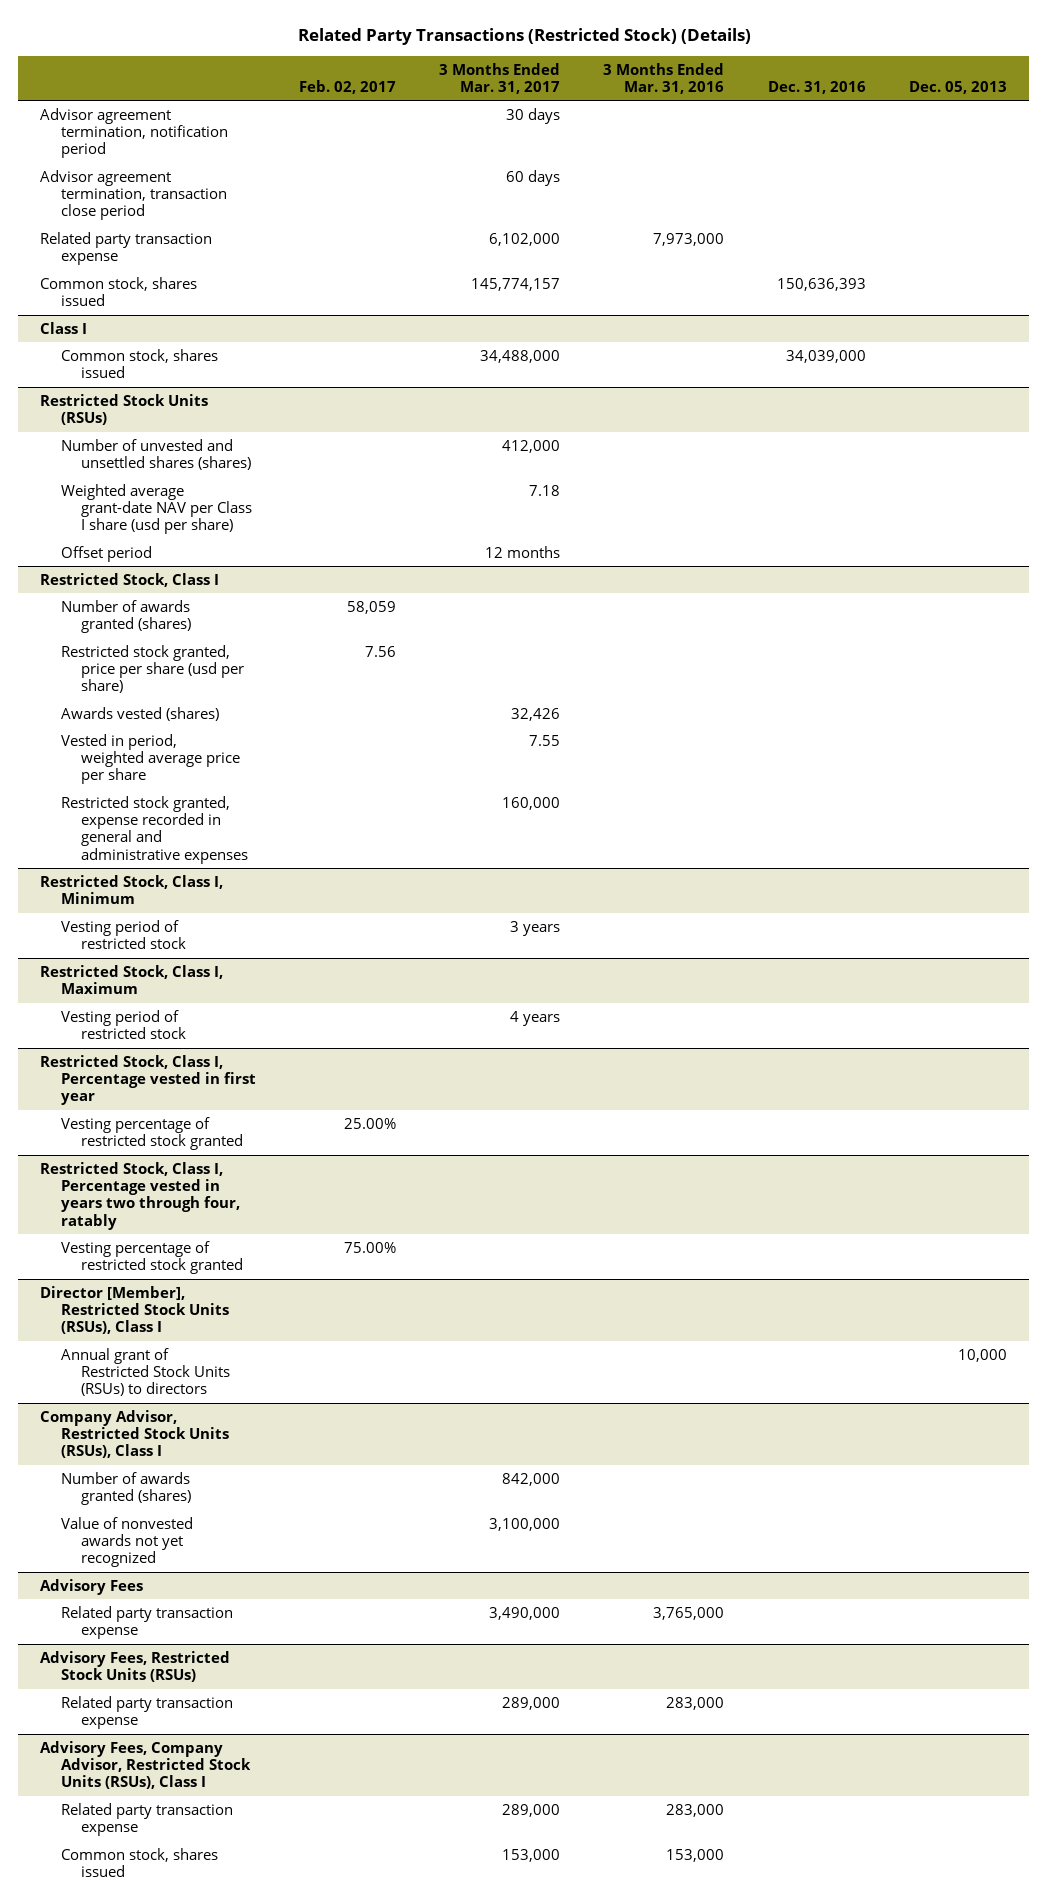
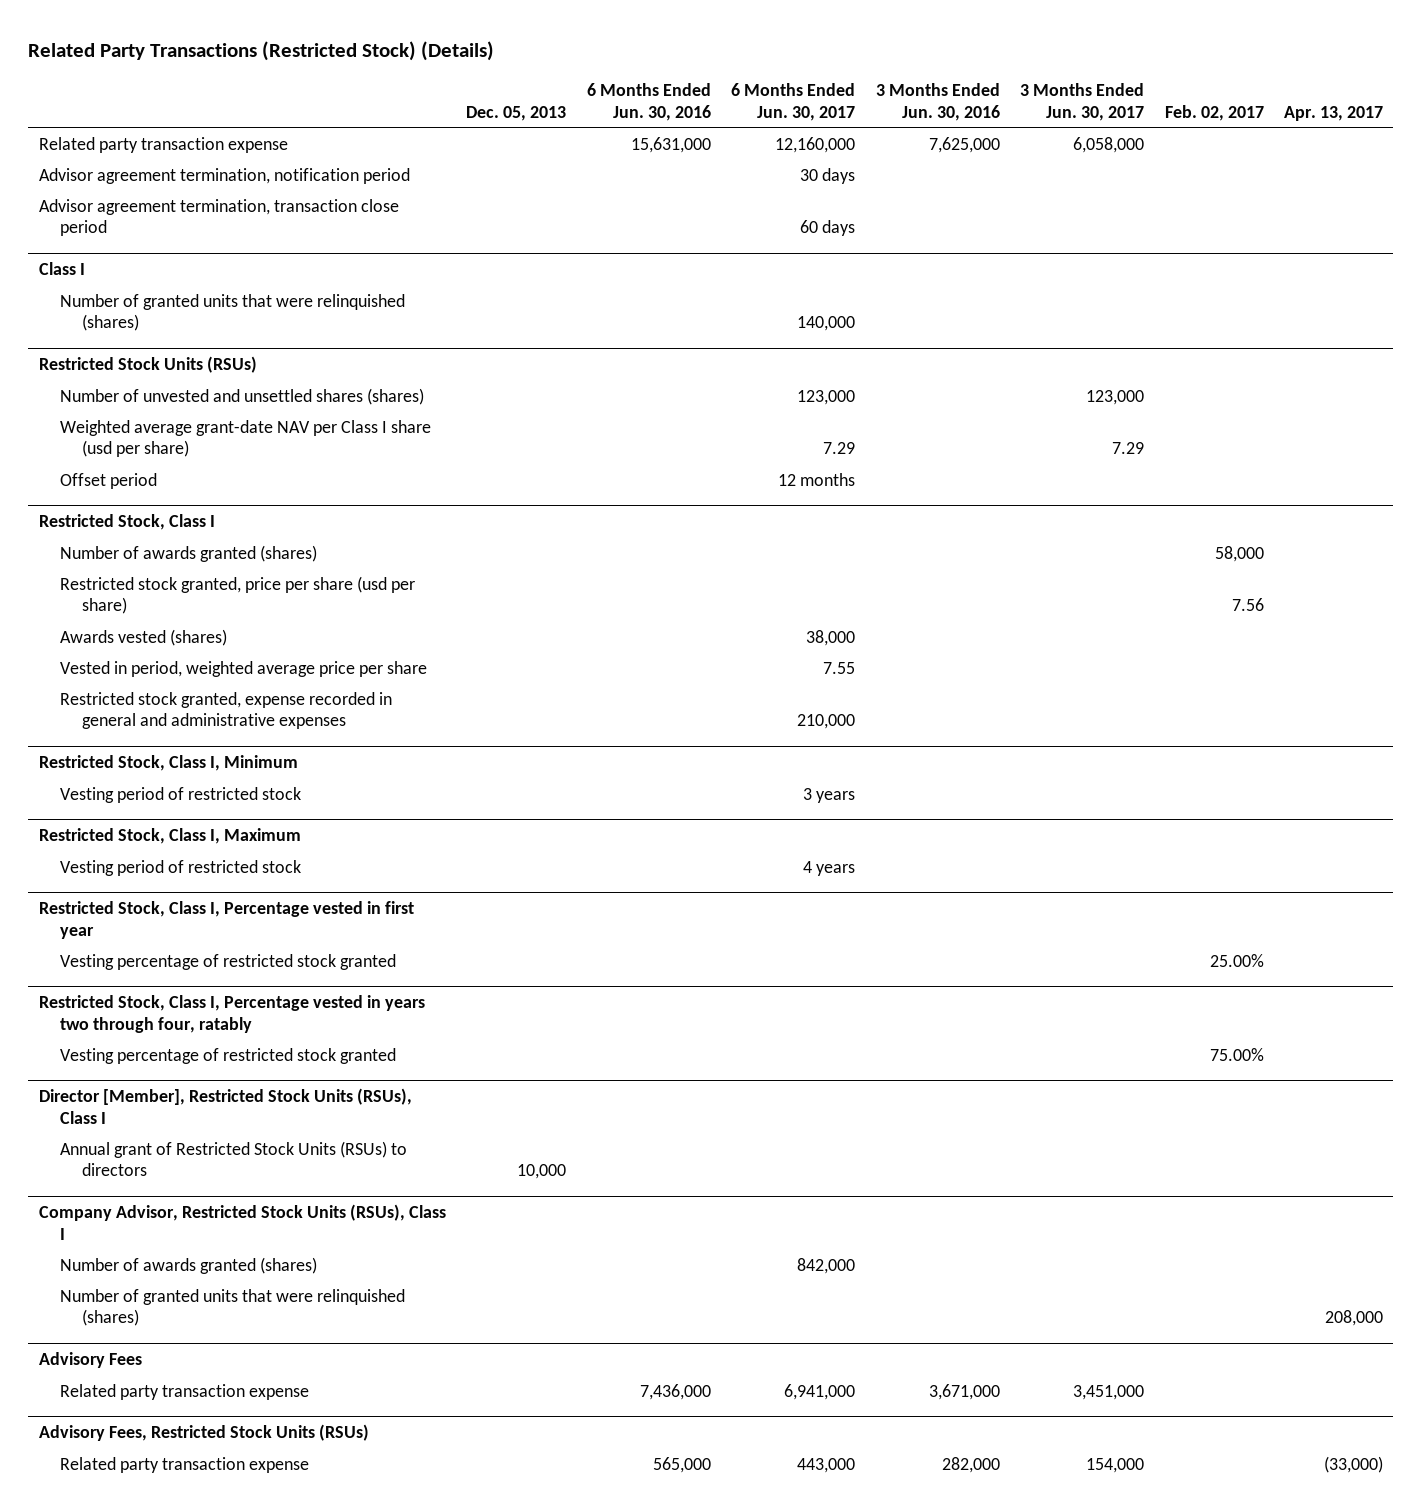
- | Feb. 02, 2017 | 3 Months Ended Mar. 31, 2017 | 3 Months Ended Mar. 31, 2016 | Dec. 31, 2016 | Dec. 05, 2013
+ | Dec. 05, 2013 | 6 Months Ended Jun. 30, 2016 | 6 Months Ended Jun. 30, 2017 | 3 Months Ended Jun. 30, 2016 | 3 Months Ended Jun. 30, 2017 | Feb. 02, 2017 | Apr. 13, 2017
moved up: Related party transaction expense | | 15,631,000 | 12,160,000 | 7,625,000 | 6,058,000 | |
- Common stock, shares issued | | 145,774,157 | | 150,636,393 |
@ Class I
- Common stock, shares issued | | 34,488,000 | | 34,039,000 |
+ Number of granted units that were relinquished (shares) | | | 140,000 | | | |
@ Restricted Stock, Class I
- Number of awards granted (shares) | 58,059 | | | |
+ Number of awards granted (shares) | | | | | | 58,000 |
@ Company Advisor, Restricted Stock Units (RSUs), Class I
- Value of nonvested awards not yet recognized | | 3,100,000 | | |
+ Number of granted units that were relinquished (shares) | | | | | | | 208,000
- Advisory Fees, Company Advisor, Restricted Stock Units (RSUs), Class I
- Related party transaction expense | | 289,000 | 283,000 | |
- Common stock, shares issued | | 153,000 | 153,000 | |

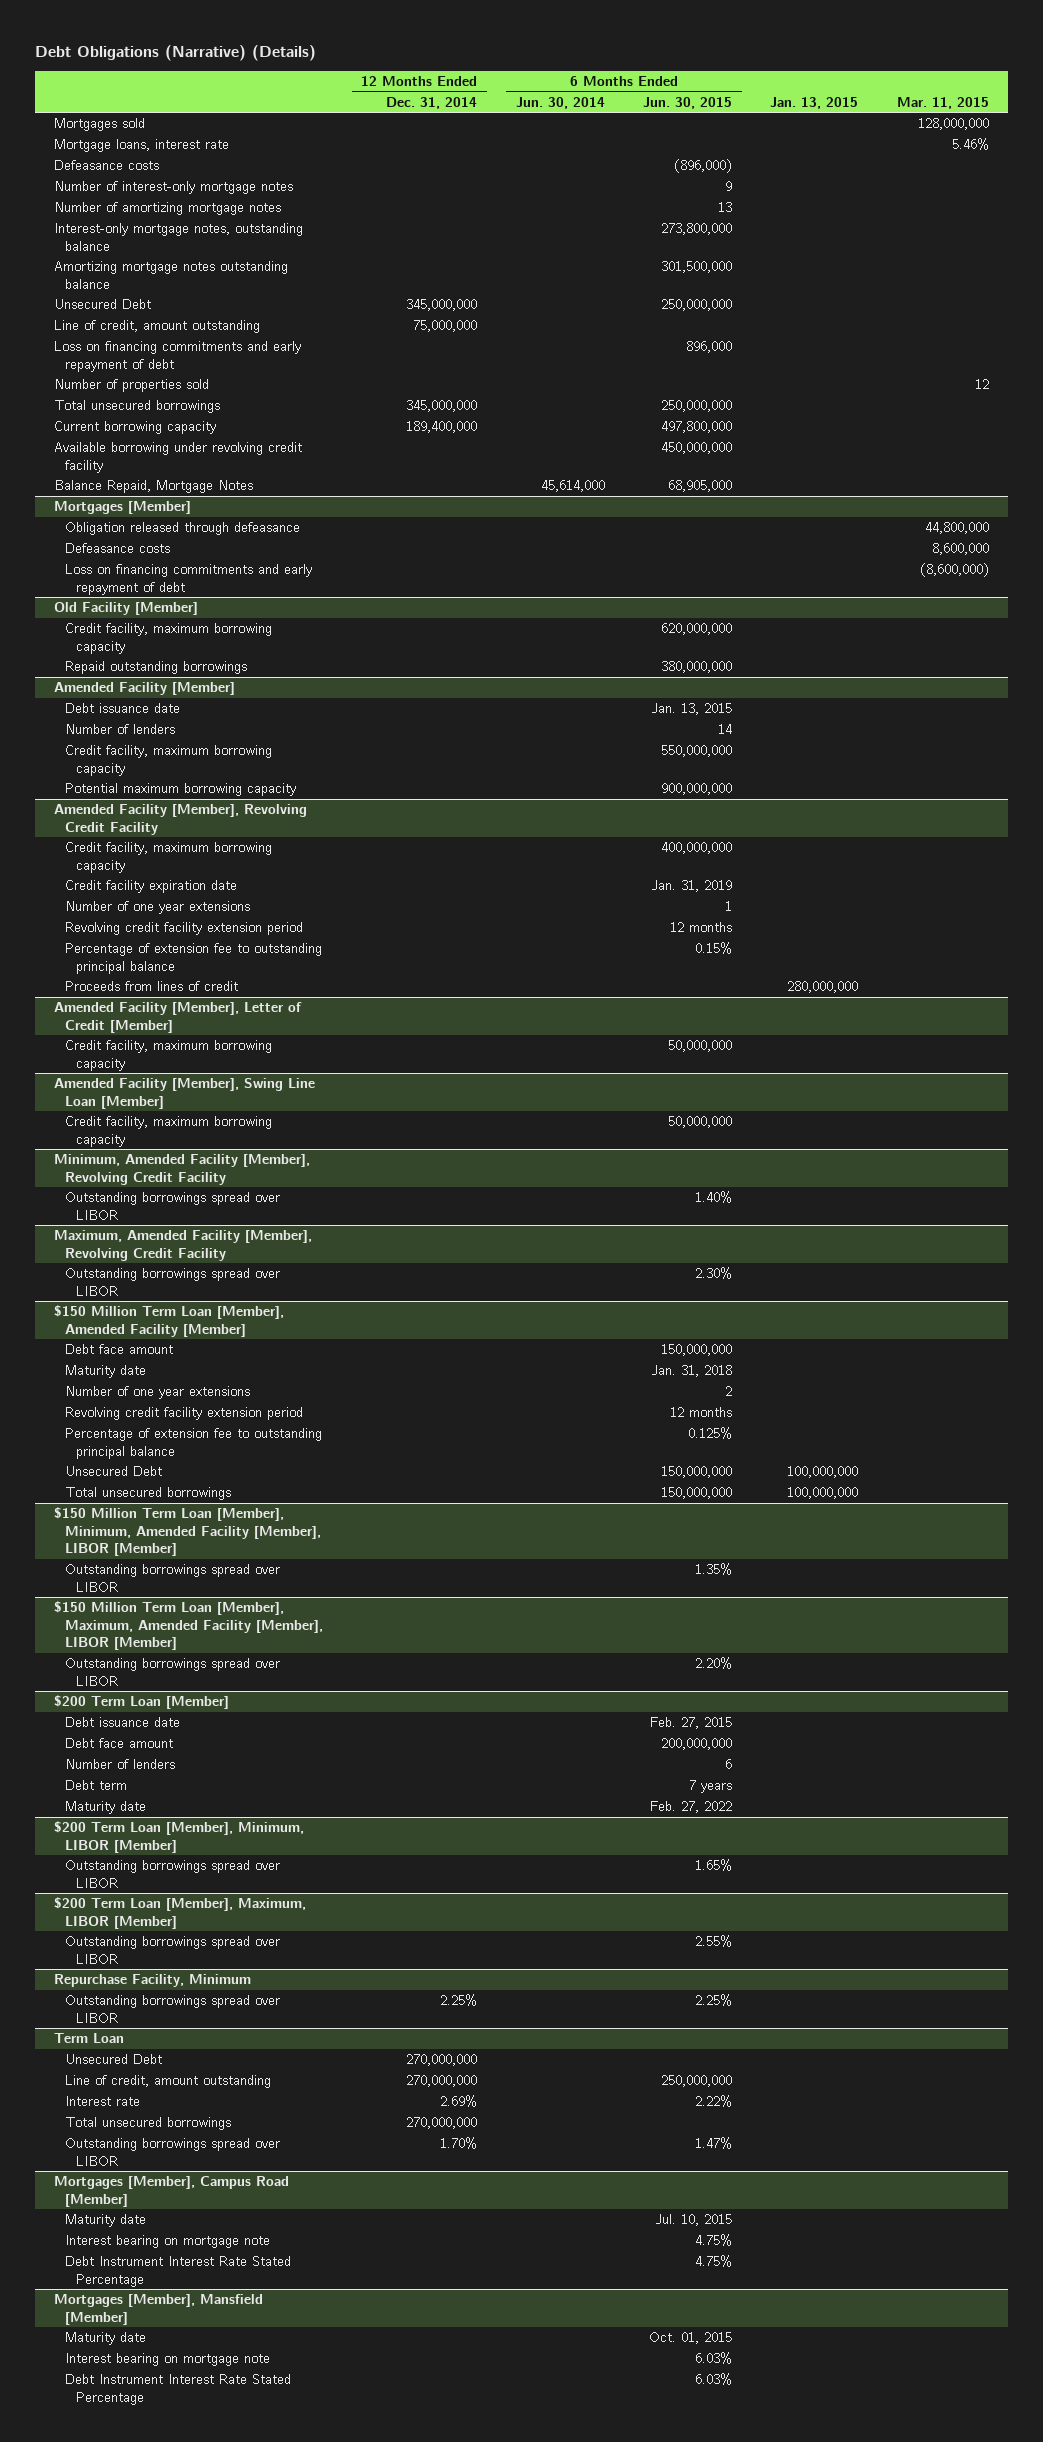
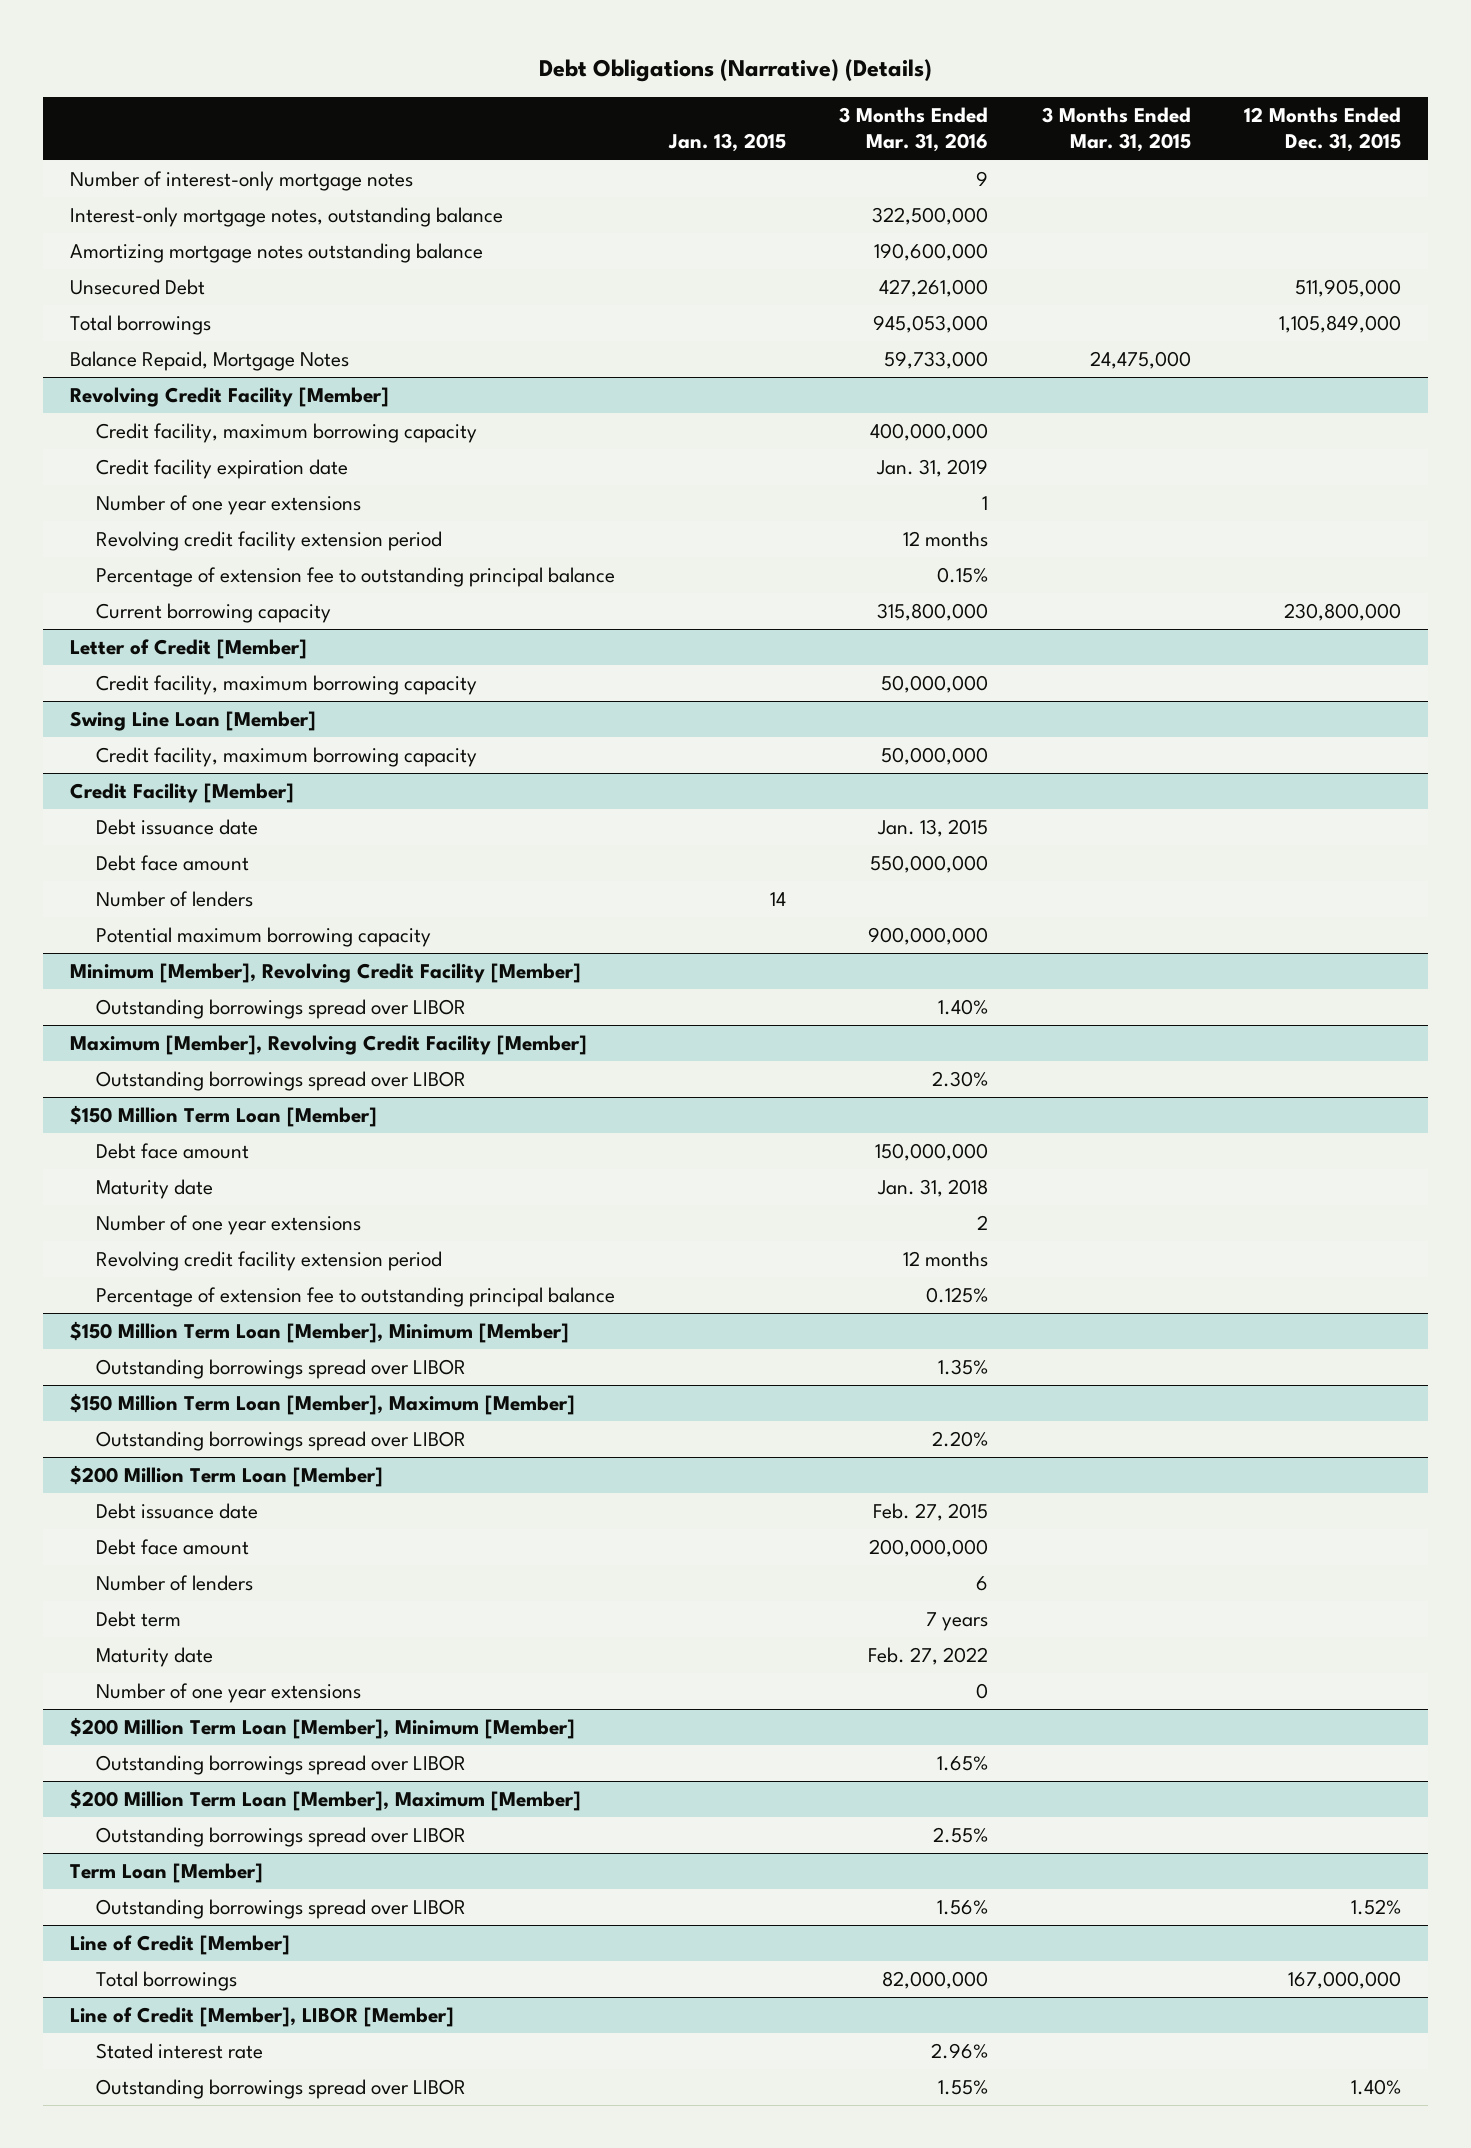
- | 12 Months Ended Dec. 31, 2014 | 6 Months Ended Jun. 30, 2014 | 6 Months Ended Jun. 30, 2015 | Jan. 13, 2015 | Mar. 11, 2015
+ | Jan. 13, 2015 | 3 Months Ended Mar. 31, 2016 | 3 Months Ended Mar. 31, 2015 | 12 Months Ended Dec. 31, 2015
- Mortgages sold | | | | | 128,000,000
- Mortgage loans, interest rate | | | | | 5.46%
- Defeasance costs | | | (896,000) | |
- Number of amortizing mortgage notes | | | 13 | |
- Line of credit, amount outstanding | 75,000,000 | | | |
- Loss on financing commitments and early repayment of debt | | | 896,000 | |
- Number of properties sold | | | | | 12
- Total unsecured borrowings | 345,000,000 | | 250,000,000 | |
- Current borrowing capacity | 189,400,000 | | 497,800,000 | |
- Available borrowing under revolving credit facility | | | 450,000,000 | |
+ Total borrowings | | 945,053,000 | | 1,105,849,000
- Mortgages [Member]
- Obligation released through defeasance | | | | | 44,800,000
- Defeasance costs | | | | | 8,600,000
- Loss on financing commitments and early repayment of debt | | | | | (8,600,000)
- Old Facility [Member]
- Credit facility, maximum borrowing capacity | | | 620,000,000 | |
- Repaid outstanding borrowings | | | 380,000,000 | |
- Amended Facility [Member]
- Debt issuance date | | | Jan. 13, 2015 | |
- Number of lenders | | | 14 | |
- Credit facility, maximum borrowing capacity | | | 550,000,000 | |
- Potential maximum borrowing capacity | | | 900,000,000 | |
- Amended Facility [Member], Revolving Credit Facility
+ Revolving Credit Facility [Member]
- Proceeds from lines of credit | | | | 280,000,000 |
- Amended Facility [Member], Letter of Credit [Member]
+ Current borrowing capacity | | 315,800,000 | | 230,800,000
+ Letter of Credit [Member]
- Amended Facility [Member], Swing Line Loan [Member]
+ Swing Line Loan [Member]
- Minimum, Amended Facility [Member], Revolving Credit Facility
+ Credit Facility [Member]
+ Debt issuance date | | Jan. 13, 2015 | |
+ Debt face amount | | 550,000,000 | |
+ Number of lenders | 14 | | |
+ Potential maximum borrowing capacity | | 900,000,000 | |
+ Minimum [Member], Revolving Credit Facility [Member]
- Maximum, Amended Facility [Member], Revolving Credit Facility
+ Maximum [Member], Revolving Credit Facility [Member]
- $150 Million Term Loan [Member], Amended Facility [Member]
+ $150 Million Term Loan [Member]
- Unsecured Debt | | | 150,000,000 | 100,000,000 |
- Total unsecured borrowings | | | 150,000,000 | 100,000,000 |
- $150 Million Term Loan [Member], Minimum, Amended Facility [Member], LIBOR [Member]
+ $150 Million Term Loan [Member], Minimum [Member]
- $150 Million Term Loan [Member], Maximum, Amended Facility [Member], LIBOR [Member]
+ $150 Million Term Loan [Member], Maximum [Member]
- $200 Term Loan [Member]
+ $200 Million Term Loan [Member]
- $200 Term Loan [Member], Minimum, LIBOR [Member]
+ Number of one year extensions | | 0 | |
+ $200 Million Term Loan [Member], Minimum [Member]
- $200 Term Loan [Member], Maximum, LIBOR [Member]
+ $200 Million Term Loan [Member], Maximum [Member]
- Repurchase Facility, Minimum
- Outstanding borrowings spread over LIBOR | 2.25% | | 2.25% | |
- Term Loan
- Unsecured Debt | 270,000,000 | | | |
- Line of credit, amount outstanding | 270,000,000 | | 250,000,000 | |
- Interest rate | 2.69% | | 2.22% | |
- Total unsecured borrowings | 270,000,000 | | | |
+ Term Loan [Member]
- Mortgages [Member], Campus Road [Member]
- Maturity date | | | Jul. 10, 2015 | |
- Interest bearing on mortgage note | | | 4.75% | |
- Debt Instrument Interest Rate Stated Percentage | | | 4.75% | |
- Mortgages [Member], Mansfield [Member]
- Maturity date | | | Oct. 01, 2015 | |
- Interest bearing on mortgage note | | | 6.03% | |
- Debt Instrument Interest Rate Stated Percentage | | | 6.03% | |
+ Line of Credit [Member]
+ Total borrowings | | 82,000,000 | | 167,000,000
+ Line of Credit [Member], LIBOR [Member]
+ Stated interest rate | | 2.96% | |
+ Outstanding borrowings spread over LIBOR | | 1.55% | | 1.40%

